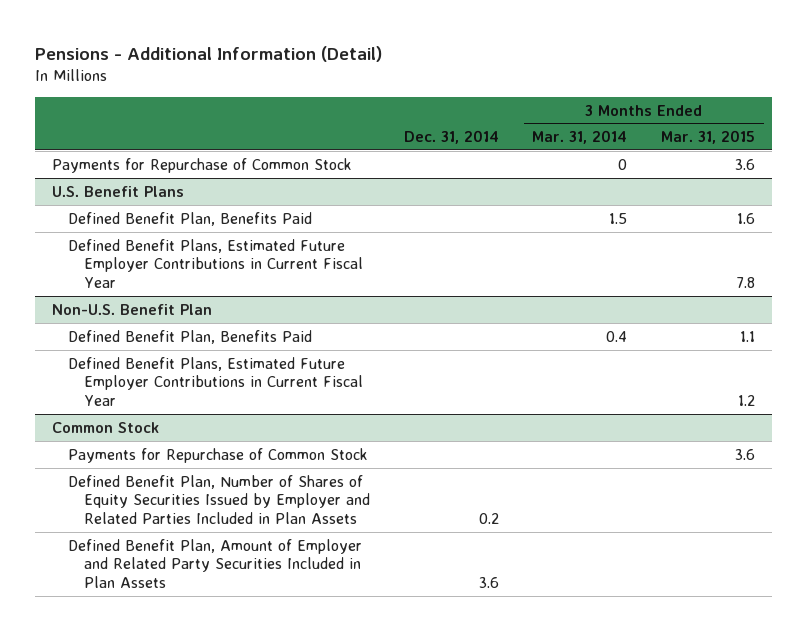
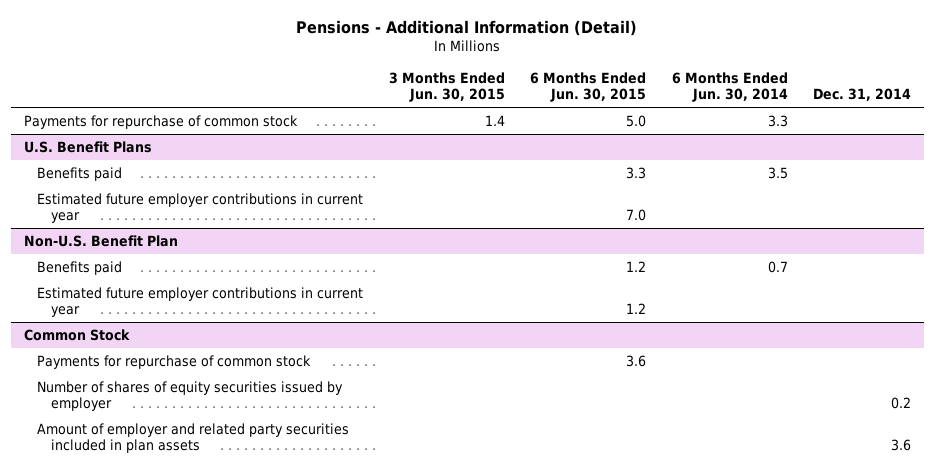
- | Dec. 31, 2014 | 3 Months Ended Mar. 31, 2014 | 3 Months Ended Mar. 31, 2015
+ | 3 Months Ended Jun. 30, 2015 | 6 Months Ended Jun. 30, 2015 | 6 Months Ended Jun. 30, 2014 | Dec. 31, 2014
- Payments for Repurchase of Common Stock | | 0 | 3.6
+ Payments for repurchase of common stock | 1.4 | 5.0 | 3.3 |
@ U.S. Benefit Plans
- Defined Benefit Plan, Benefits Paid | | 1.5 | 1.6
- Defined Benefit Plans, Estimated Future Employer Contributions in Current Fiscal Year | | | 7.8
+ Benefits paid | | 3.3 | 3.5 |
+ Estimated future employer contributions in current year | | 7.0 | |
@ Non-U.S. Benefit Plan
- Defined Benefit Plan, Benefits Paid | | 0.4 | 1.1
- Defined Benefit Plans, Estimated Future Employer Contributions in Current Fiscal Year | | | 1.2
+ Benefits paid | | 1.2 | 0.7 |
+ Estimated future employer contributions in current year | | 1.2 | |
@ Common Stock
- Payments for Repurchase of Common Stock | | | 3.6
- Defined Benefit Plan, Number of Shares of Equity Securities Issued by Employer and Related Parties Included in Plan Assets | 0.2 | |
- Defined Benefit Plan, Amount of Employer and Related Party Securities Included in Plan Assets | 3.6 | |
+ Payments for repurchase of common stock | | 3.6 | |
+ Number of shares of equity securities issued by employer | | | | 0.2
+ Amount of employer and related party securities included in plan assets | | | | 3.6

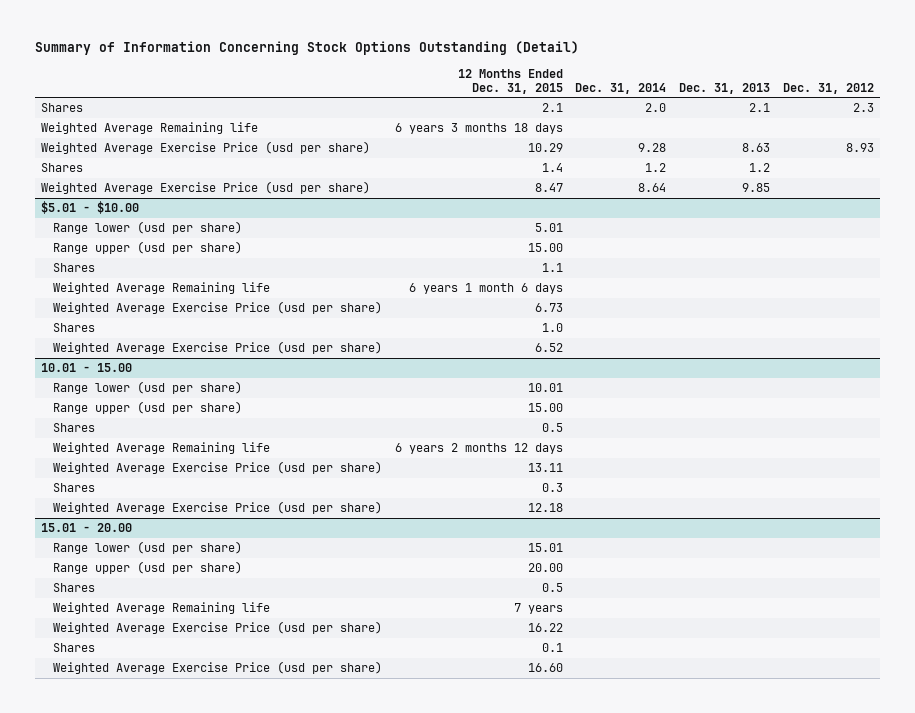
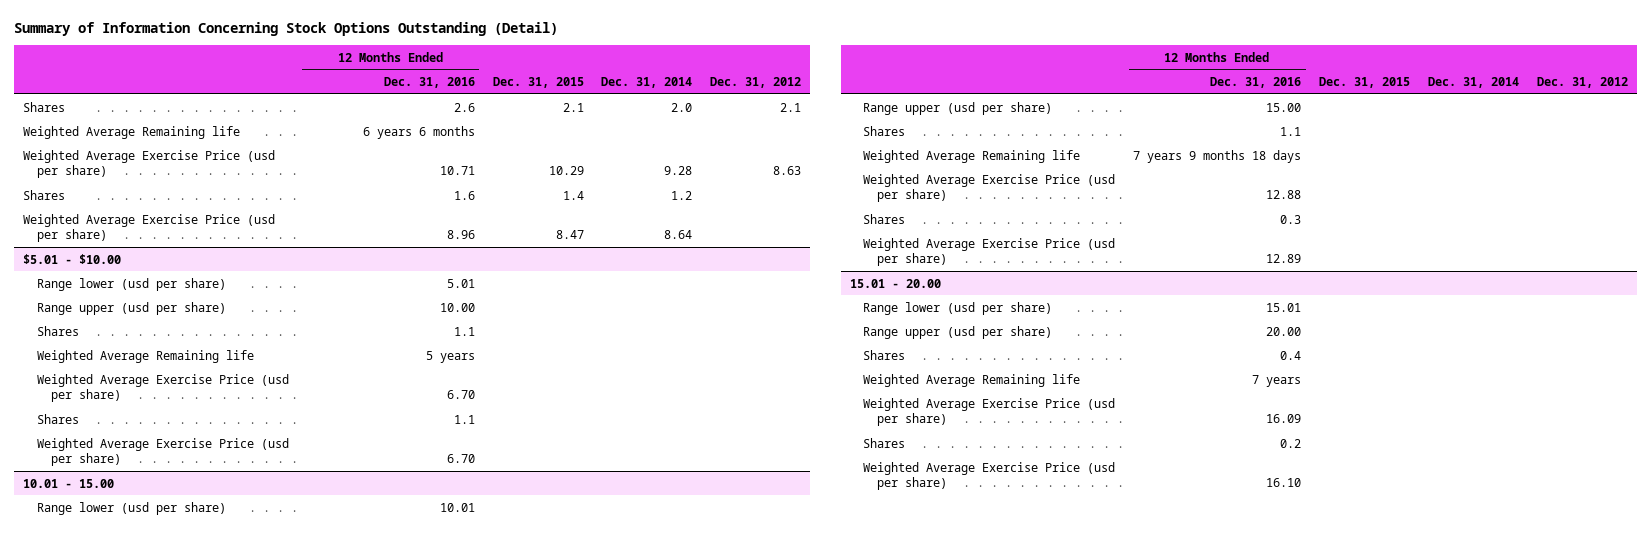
- | 12 Months Ended Dec. 31, 2015 | Dec. 31, 2014 | Dec. 31, 2013 | Dec. 31, 2012
+ | 12 Months Ended Dec. 31, 2016 | Dec. 31, 2015 | Dec. 31, 2014 | Dec. 31, 2012
- Shares | 2.1 | 2.0 | 2.1 | 2.3
+ Shares | 2.6 | 2.1 | 2.0 | 2.1
- Weighted Average Exercise Price (usd per share) | 10.29 | 9.28 | 8.63 | 8.93
+ Weighted Average Exercise Price (usd per share) | 10.71 | 10.29 | 9.28 | 8.63

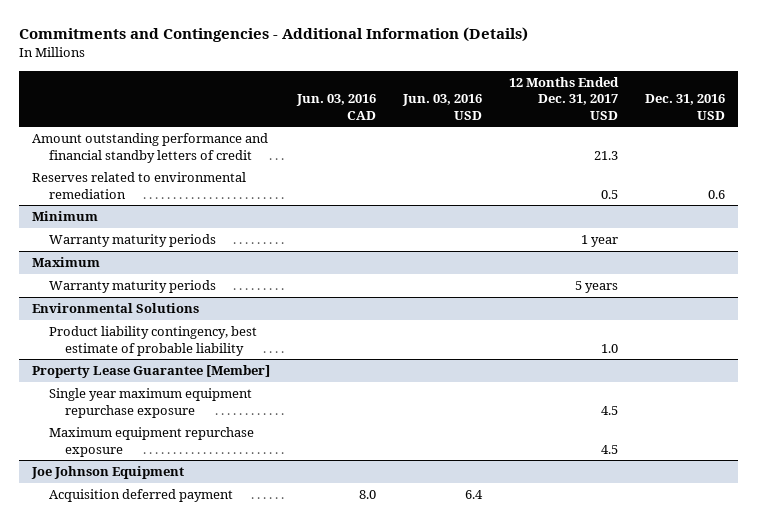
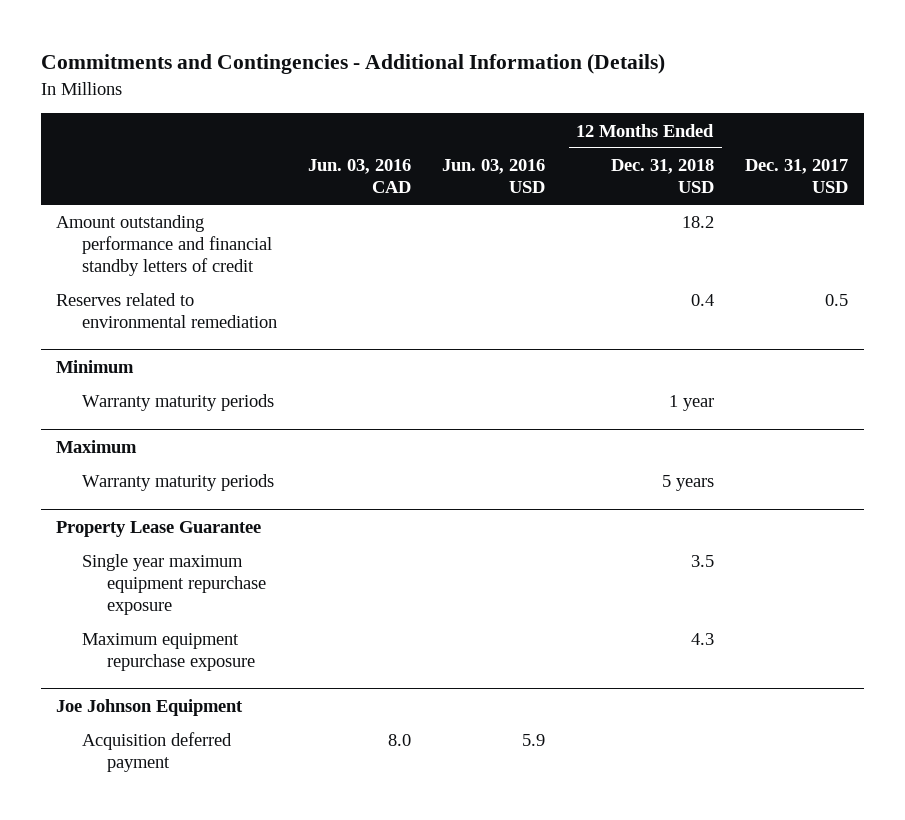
- | Jun. 03, 2016 CAD | Jun. 03, 2016 USD | 12 Months Ended Dec. 31, 2017 USD | Dec. 31, 2016 USD
+ | Jun. 03, 2016 CAD | Jun. 03, 2016 USD | 12 Months Ended Dec. 31, 2018 USD | Dec. 31, 2017 USD
- Environmental Solutions
- Product liability contingency, best estimate of probable liability | | | 1.0 |
- Property Lease Guarantee [Member]
+ Property Lease Guarantee
@ Joe Johnson Equipment
- Acquisition deferred payment | 8.0 | 6.4 | |
+ Acquisition deferred payment | 8.0 | 5.9 | |

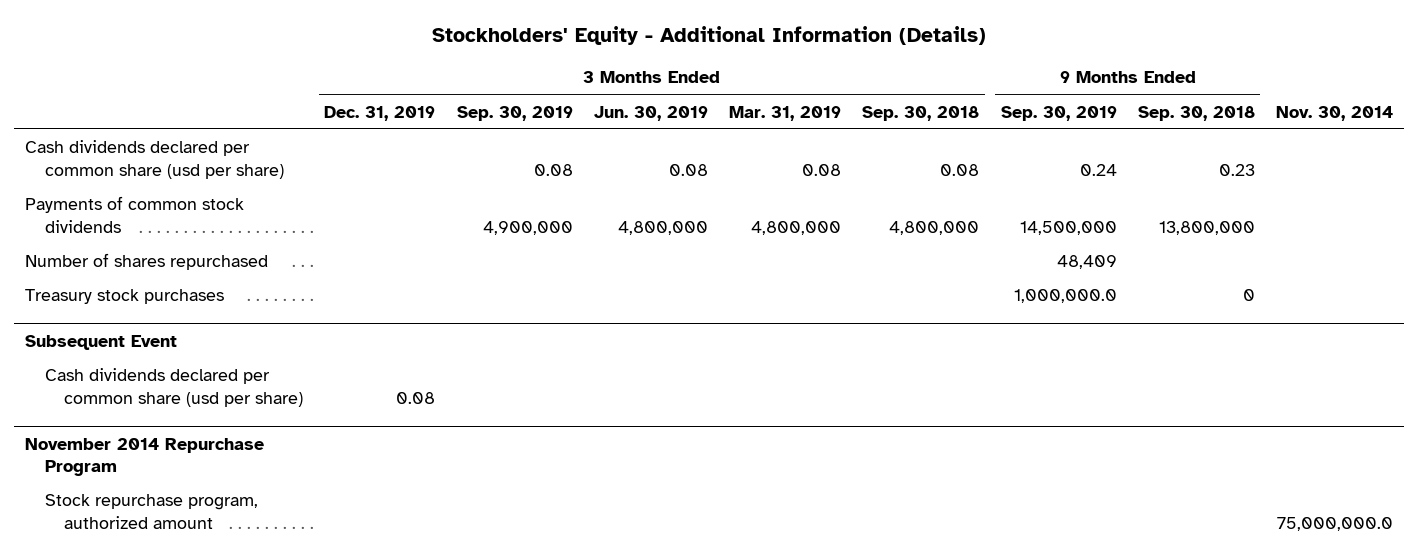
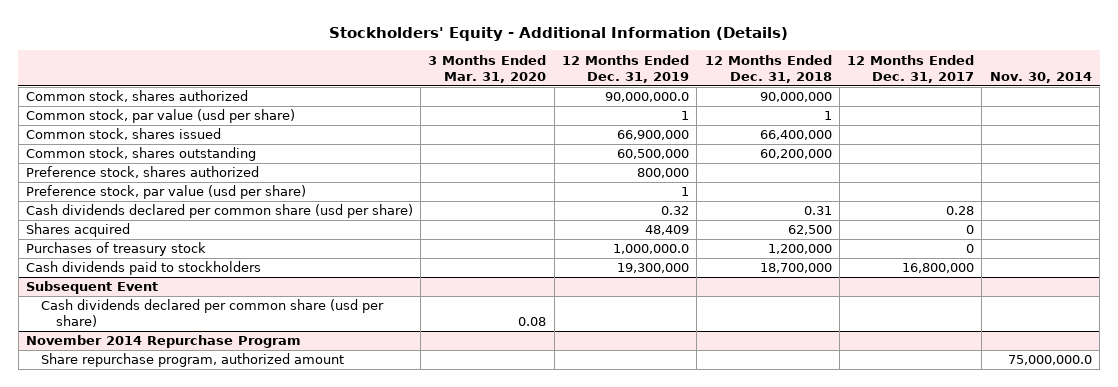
- | 3 Months Ended Dec. 31, 2019 | 3 Months Ended Sep. 30, 2019 | 3 Months Ended Jun. 30, 2019 | 3 Months Ended Mar. 31, 2019 | 3 Months Ended Sep. 30, 2018 | 9 Months Ended Sep. 30, 2019 | 9 Months Ended Sep. 30, 2018 | Nov. 30, 2014
+ | 3 Months Ended Mar. 31, 2020 | 12 Months Ended Dec. 31, 2019 | 12 Months Ended Dec. 31, 2018 | 12 Months Ended Dec. 31, 2017 | Nov. 30, 2014
+ Common stock, shares authorized | | 90,000,000.0 | 90,000,000 | |
+ Common stock, par value (usd per share) | | 1 | 1 | |
+ Common stock, shares issued | | 66,900,000 | 66,400,000 | |
+ Common stock, shares outstanding | | 60,500,000 | 60,200,000 | |
+ Preference stock, shares authorized | | 800,000 | | |
+ Preference stock, par value (usd per share) | | 1 | | |
- Payments of common stock dividends | | 4,900,000 | 4,800,000 | 4,800,000 | 4,800,000 | 14,500,000 | 13,800,000 |
- Number of shares repurchased | | | | | | 48,409 | |
- Treasury stock purchases | | | | | | 1,000,000.0 | 0 |
+ Shares acquired | | 48,409 | 62,500 | 0 |
+ Purchases of treasury stock | | 1,000,000.0 | 1,200,000 | 0 |
+ Cash dividends paid to stockholders | | 19,300,000 | 18,700,000 | 16,800,000 |
@ November 2014 Repurchase Program
- Stock repurchase program, authorized amount | | | | | | | | 75,000,000.0
+ Share repurchase program, authorized amount | | | | | 75,000,000.0

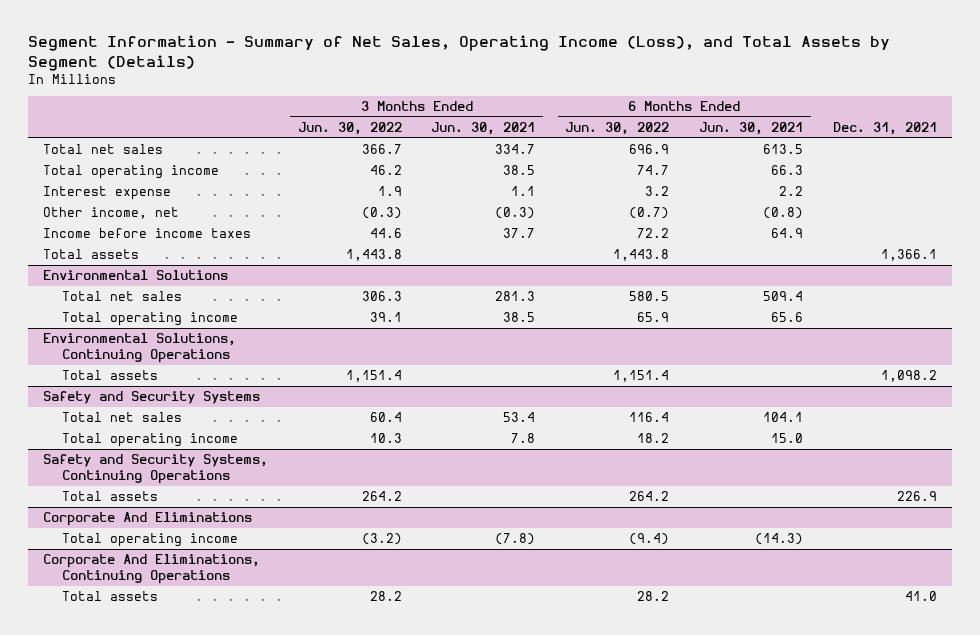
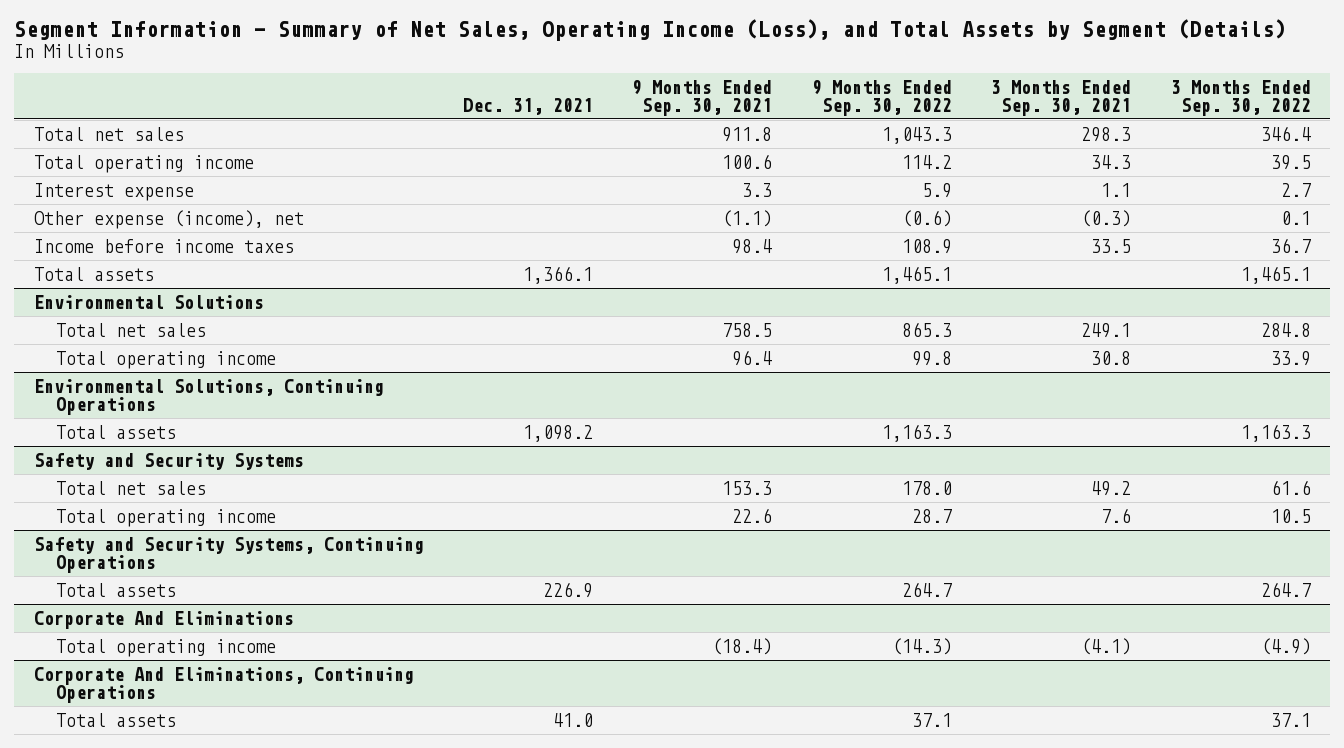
- | 3 Months Ended Jun. 30, 2022 | 3 Months Ended Jun. 30, 2021 | 6 Months Ended Jun. 30, 2022 | 6 Months Ended Jun. 30, 2021 | Dec. 31, 2021
+ | Dec. 31, 2021 | 9 Months Ended Sep. 30, 2021 | 9 Months Ended Sep. 30, 2022 | 3 Months Ended Sep. 30, 2021 | 3 Months Ended Sep. 30, 2022
- Other income, net | (0.3) | (0.3) | (0.7) | (0.8) |
+ Other expense (income), net | | (1.1) | (0.6) | (0.3) | 0.1

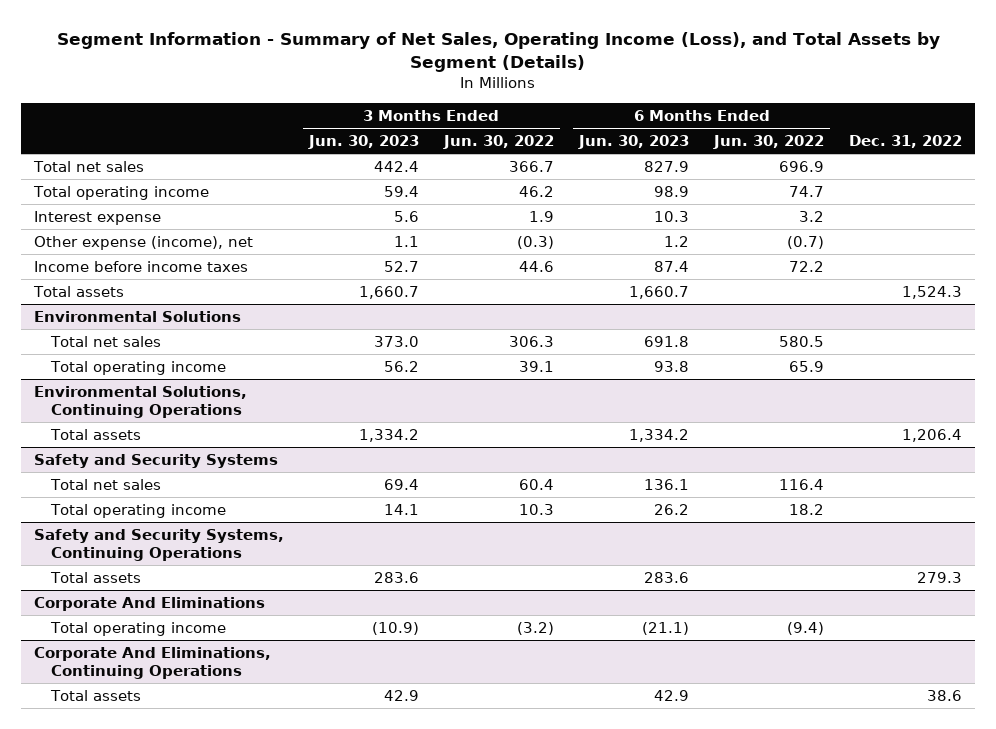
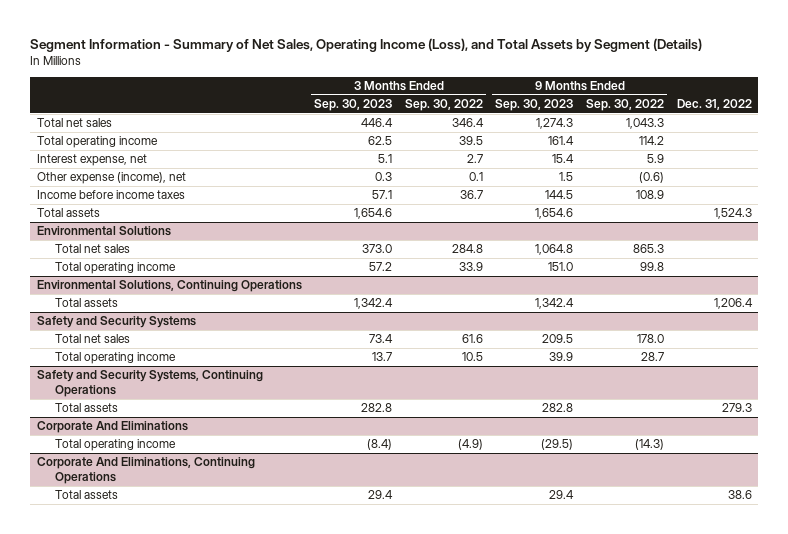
- | 3 Months Ended Jun. 30, 2023 | 3 Months Ended Jun. 30, 2022 | 6 Months Ended Jun. 30, 2023 | 6 Months Ended Jun. 30, 2022 | Dec. 31, 2022
+ | 3 Months Ended Sep. 30, 2023 | 3 Months Ended Sep. 30, 2022 | 9 Months Ended Sep. 30, 2023 | 9 Months Ended Sep. 30, 2022 | Dec. 31, 2022
- Interest expense | 5.6 | 1.9 | 10.3 | 3.2 |
+ Interest expense, net | 5.1 | 2.7 | 15.4 | 5.9 |

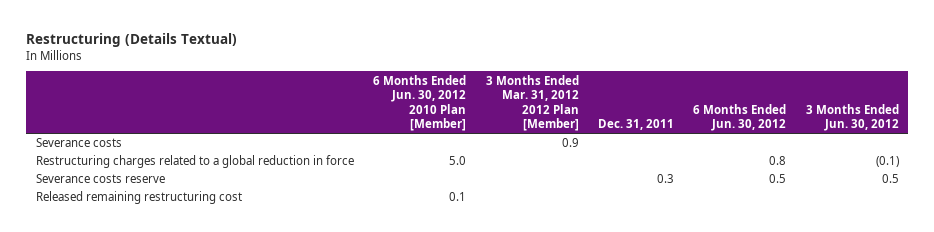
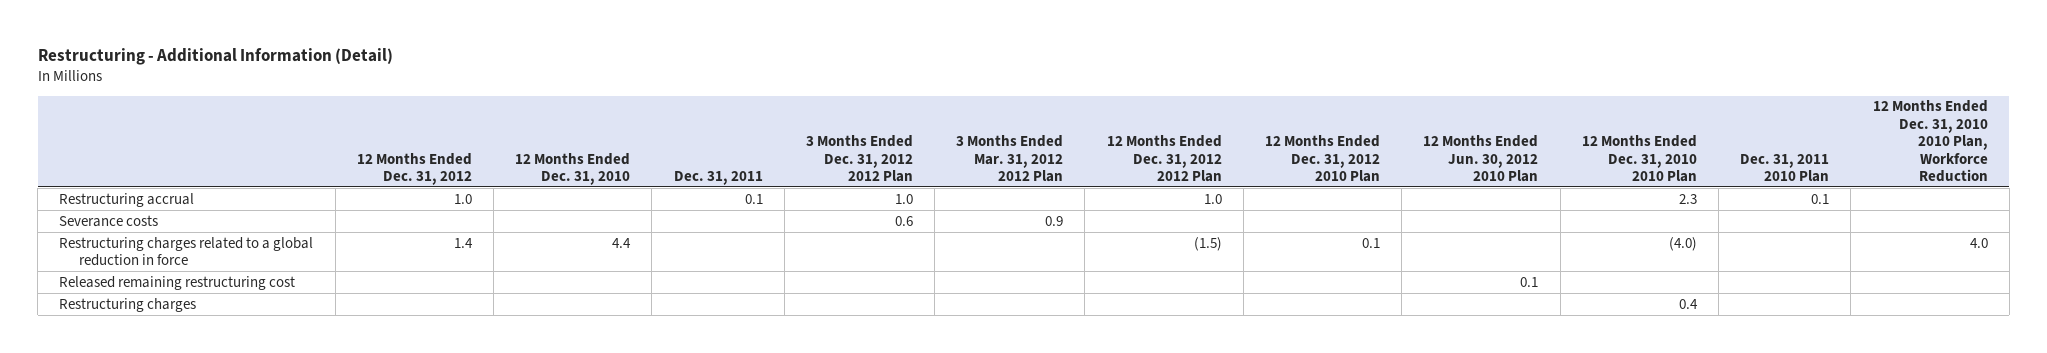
- Restructuring (Details Textual)
+ Restructuring - Additional Information (Detail)
- | 6 Months Ended Jun. 30, 2012 2010 Plan [Member] | 3 Months Ended Mar. 31, 2012 2012 Plan [Member] | Dec. 31, 2011 | 6 Months Ended Jun. 30, 2012 | 3 Months Ended Jun. 30, 2012
+ | 12 Months Ended Dec. 31, 2012 | 12 Months Ended Dec. 31, 2010 | Dec. 31, 2011 | 3 Months Ended Dec. 31, 2012 2012 Plan | 3 Months Ended Mar. 31, 2012 2012 Plan | 12 Months Ended Dec. 31, 2012 2012 Plan | 12 Months Ended Dec. 31, 2012 2010 Plan | 12 Months Ended Jun. 30, 2012 2010 Plan | 12 Months Ended Dec. 31, 2010 2010 Plan | Dec. 31, 2011 2010 Plan | 12 Months Ended Dec. 31, 2010 2010 Plan, Workforce Reduction
+ Restructuring accrual | 1.0 | | 0.1 | 1.0 | | 1.0 | | | 2.3 | 0.1 |
- Severance costs reserve | | | 0.3 | 0.5 | 0.5
+ Restructuring charges | | | | | | | | | 0.4 | |

